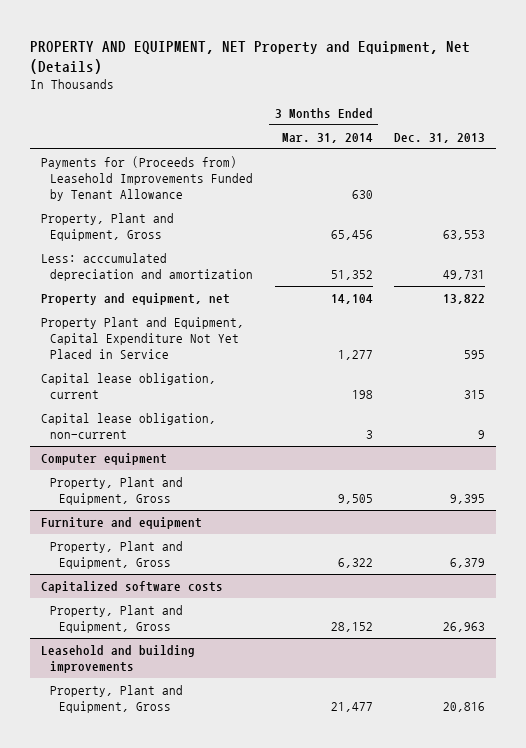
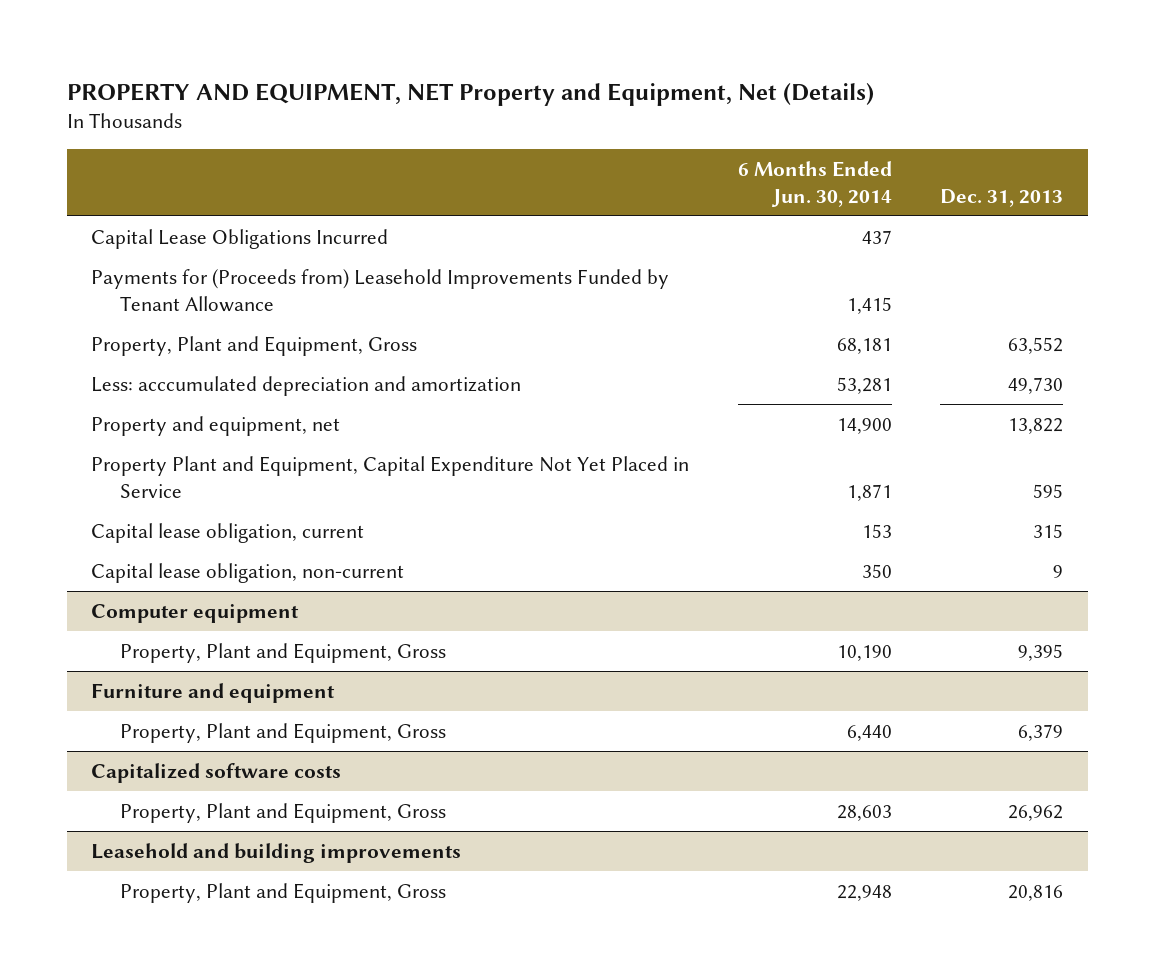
- | 3 Months Ended Mar. 31, 2014 | Dec. 31, 2013
+ | 6 Months Ended Jun. 30, 2014 | Dec. 31, 2013
+ Capital Lease Obligations Incurred | 437 |
- Property, Plant and Equipment, Gross | 65,456 | 63,553
- Less: acccumulated depreciation and amortization | 51,352 | 49,731
+ Property, Plant and Equipment, Gross | 68,181 | 63,552
+ Less: acccumulated depreciation and amortization | 53,281 | 49,730
@ Capitalized software costs
- Property, Plant and Equipment, Gross | 28,152 | 26,963
+ Property, Plant and Equipment, Gross | 28,603 | 26,962

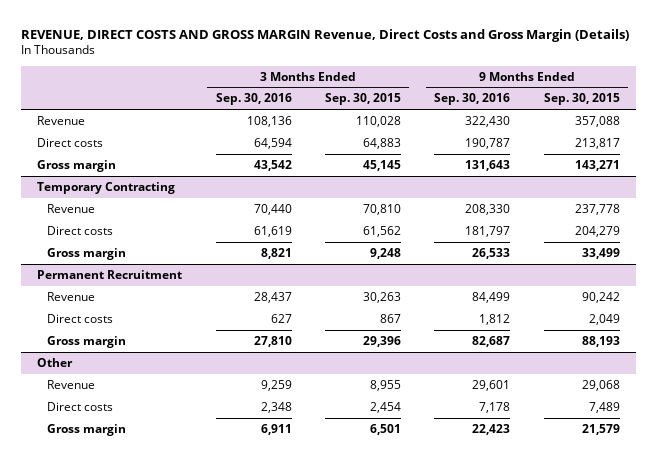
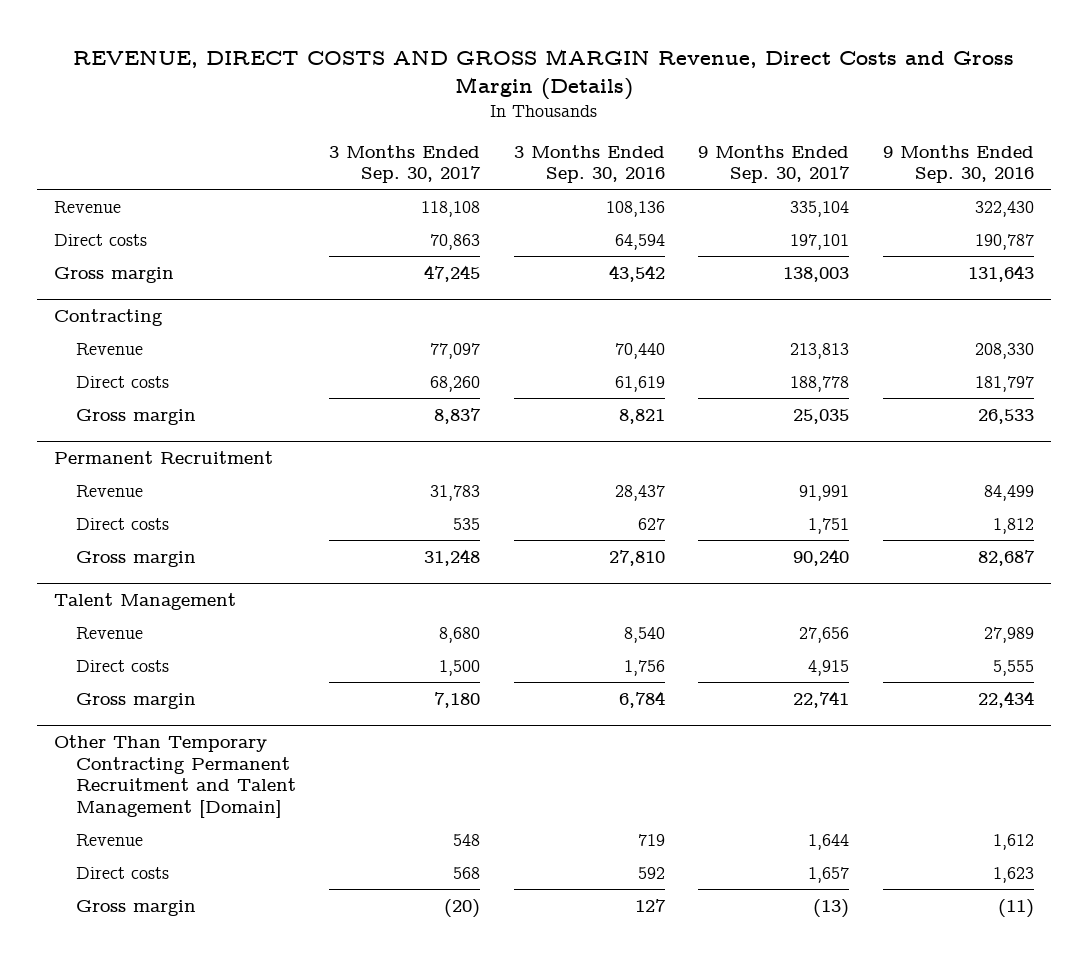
- | 3 Months Ended Sep. 30, 2016 | 3 Months Ended Sep. 30, 2015 | 9 Months Ended Sep. 30, 2016 | 9 Months Ended Sep. 30, 2015
+ | 3 Months Ended Sep. 30, 2017 | 3 Months Ended Sep. 30, 2016 | 9 Months Ended Sep. 30, 2017 | 9 Months Ended Sep. 30, 2016
- Temporary Contracting
+ Contracting
- Other
- Revenue | 9,259 | 8,955 | 29,601 | 29,068
- Direct costs | 2,348 | 2,454 | 7,178 | 7,489
- Gross margin | 6,911 | 6,501 | 22,423 | 21,579
+ Talent Management
+ Revenue | 8,680 | 8,540 | 27,656 | 27,989
+ Direct costs | 1,500 | 1,756 | 4,915 | 5,555
+ Gross margin | 7,180 | 6,784 | 22,741 | 22,434
+ Other Than Temporary Contracting Permanent Recruitment and Talent Management [Domain]
+ Revenue | 548 | 719 | 1,644 | 1,612
+ Direct costs | 568 | 592 | 1,657 | 1,623
+ Gross margin | (20) | 127 | (13) | (11)

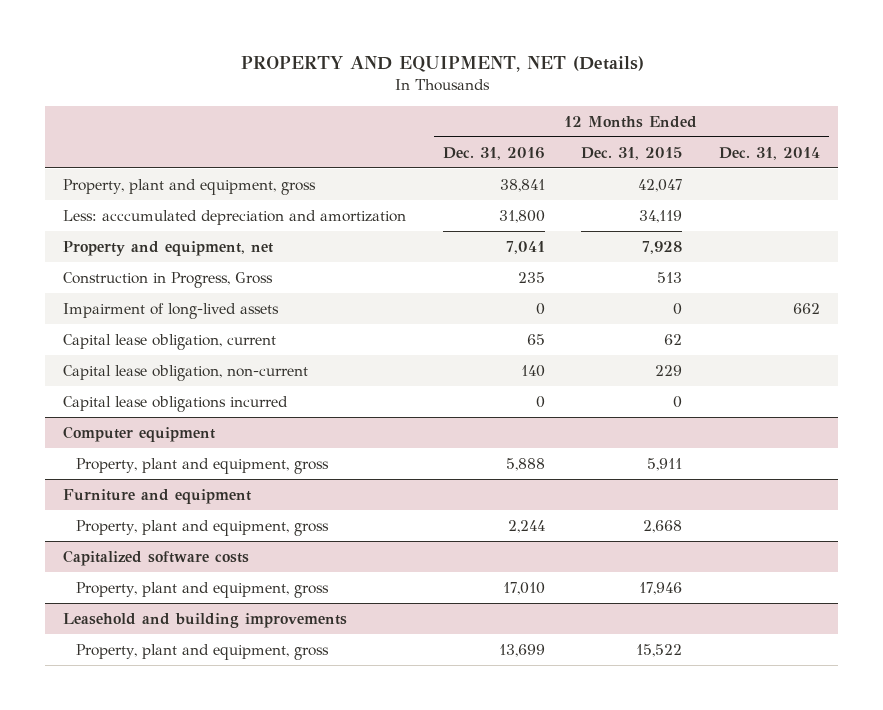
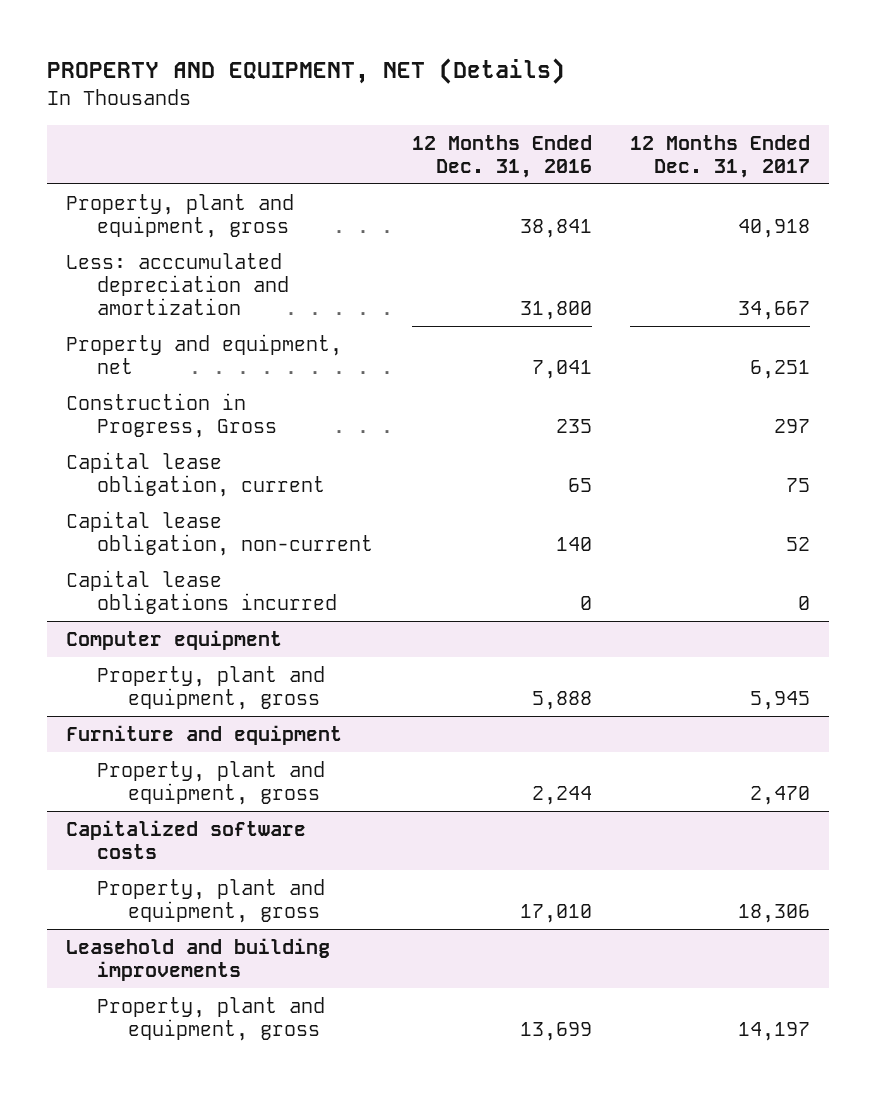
- | 12 Months Ended Dec. 31, 2016 | 12 Months Ended Dec. 31, 2015 | 12 Months Ended Dec. 31, 2014
+ | 12 Months Ended Dec. 31, 2016 | 12 Months Ended Dec. 31, 2017
- Impairment of long-lived assets | 0 | 0 | 662

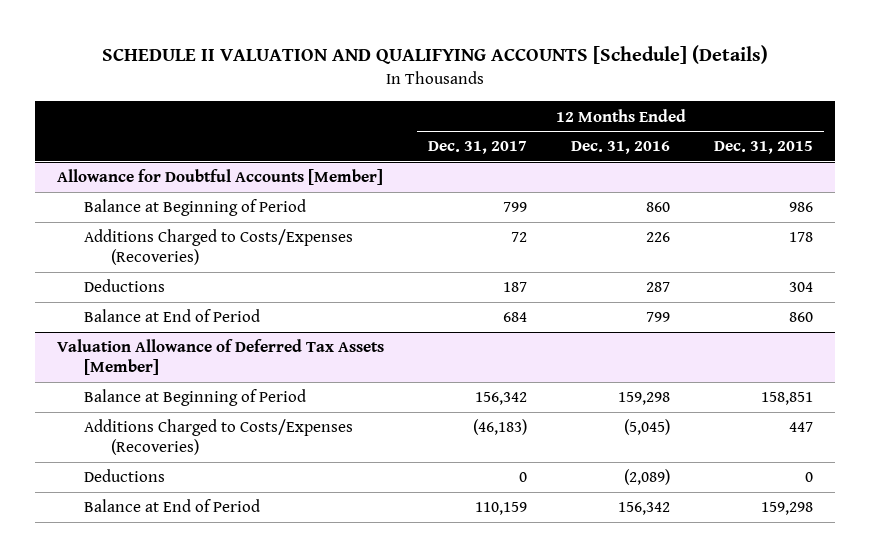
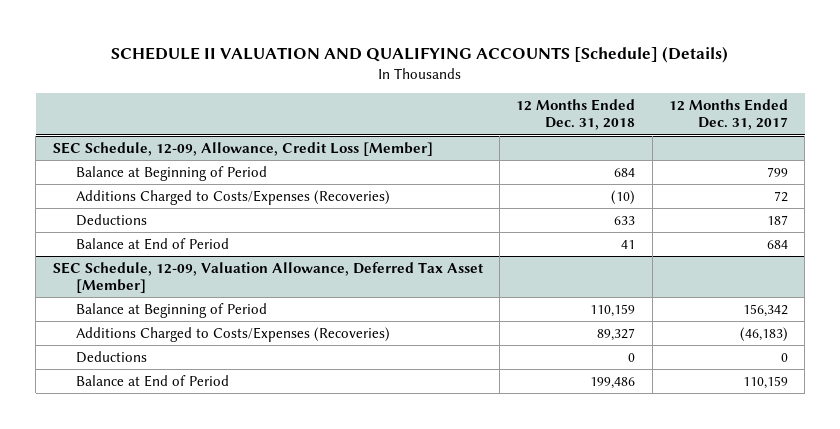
- | 12 Months Ended Dec. 31, 2017 | 12 Months Ended Dec. 31, 2016 | 12 Months Ended Dec. 31, 2015
+ | 12 Months Ended Dec. 31, 2018 | 12 Months Ended Dec. 31, 2017
- Allowance for Doubtful Accounts [Member]
+ SEC Schedule, 12-09, Allowance, Credit Loss [Member]
- Valuation Allowance of Deferred Tax Assets [Member]
+ SEC Schedule, 12-09, Valuation Allowance, Deferred Tax Asset [Member]

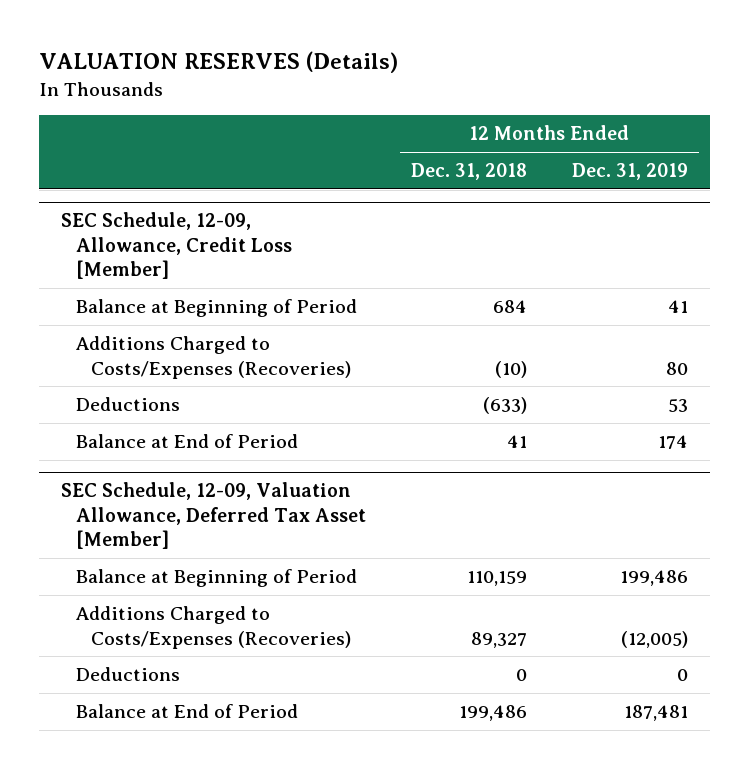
- SCHEDULE II VALUATION AND QUALIFYING ACCOUNTS [Schedule] (Details)
+ VALUATION RESERVES (Details)
- | 12 Months Ended Dec. 31, 2018 | 12 Months Ended Dec. 31, 2017
+ | 12 Months Ended Dec. 31, 2018 | 12 Months Ended Dec. 31, 2019
@ SEC Schedule, 12-09, Allowance, Credit Loss [Member]
- Deductions | 633 | 187
+ Deductions | (633) | 53

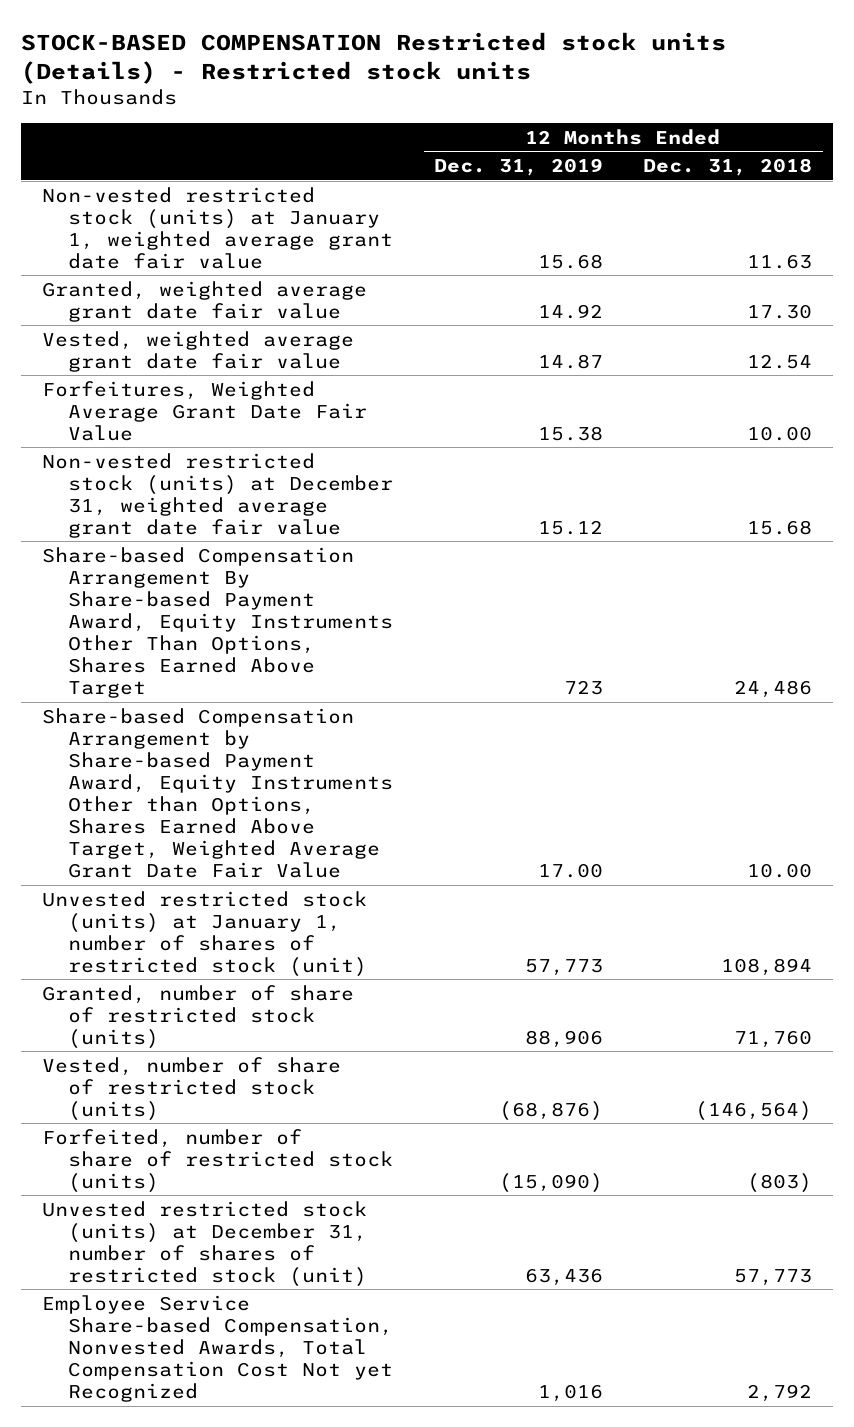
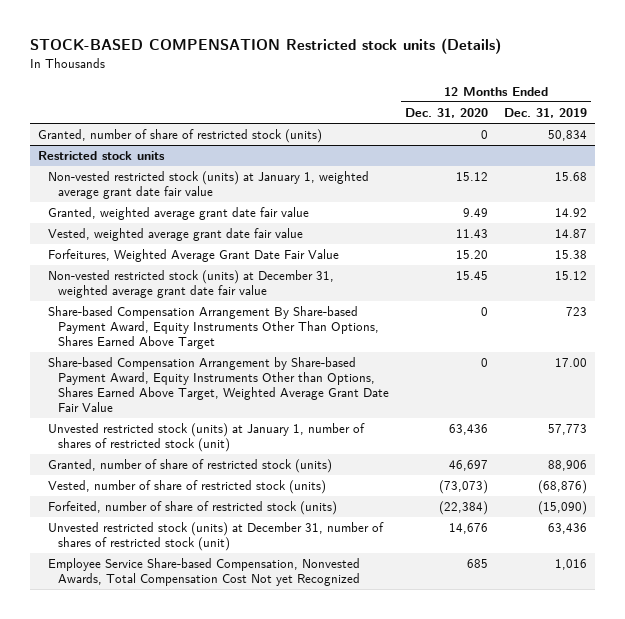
- STOCK-BASED COMPENSATION Restricted stock units (Details) - Restricted stock units
+ STOCK-BASED COMPENSATION Restricted stock units (Details)
- | 12 Months Ended Dec. 31, 2019 | 12 Months Ended Dec. 31, 2018
+ | 12 Months Ended Dec. 31, 2020 | 12 Months Ended Dec. 31, 2019
+ Granted, number of share of restricted stock (units) | 0 | 50,834
+ Restricted stock units

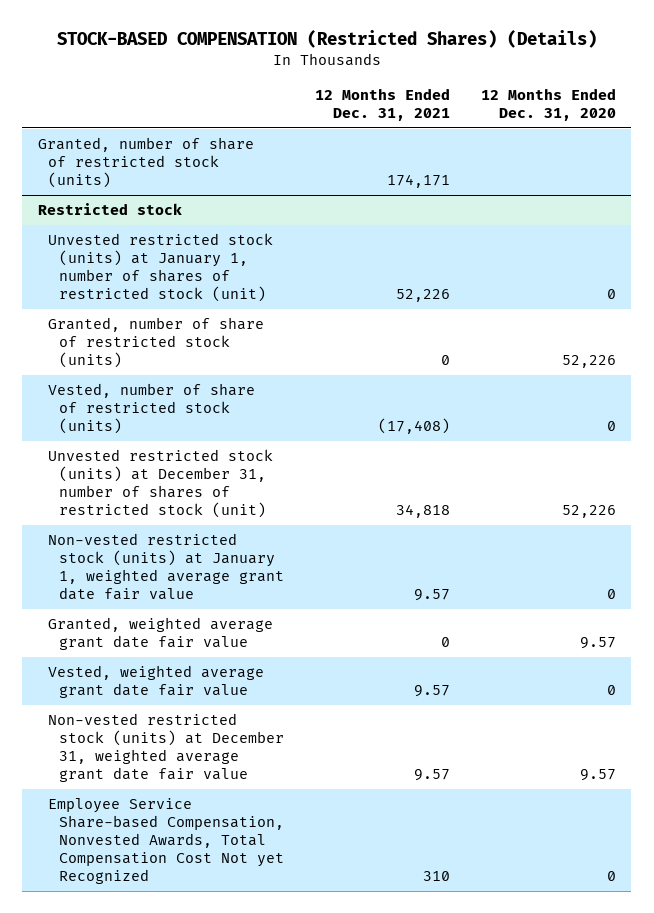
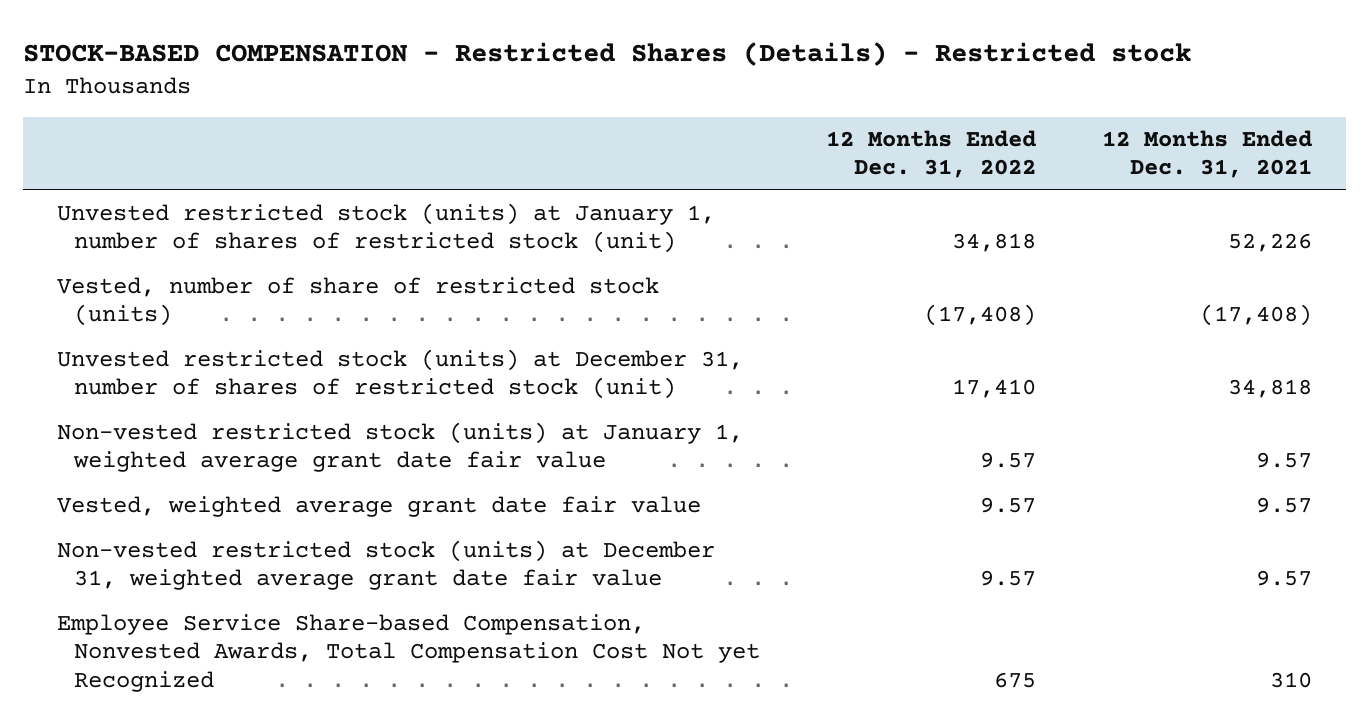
- STOCK-BASED COMPENSATION (Restricted Shares) (Details)
+ STOCK-BASED COMPENSATION - Restricted Shares (Details) - Restricted stock
- | 12 Months Ended Dec. 31, 2021 | 12 Months Ended Dec. 31, 2020
+ | 12 Months Ended Dec. 31, 2022 | 12 Months Ended Dec. 31, 2021
- Granted, number of share of restricted stock (units) | 174,171 |
- Restricted stock
- Granted, number of share of restricted stock (units) | 0 | 52,226
- Granted, weighted average grant date fair value | 0 | 9.57

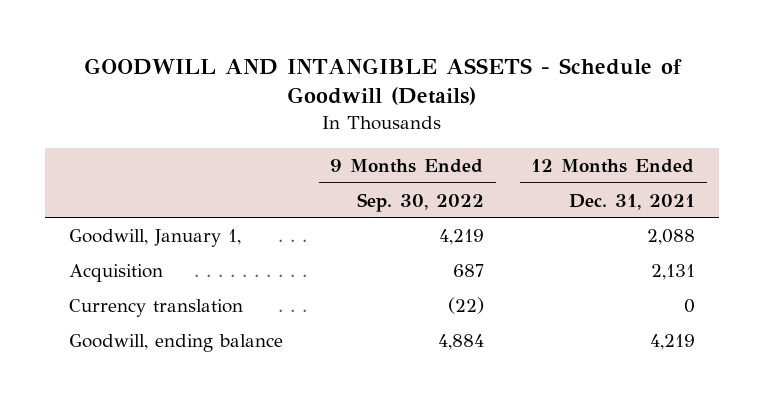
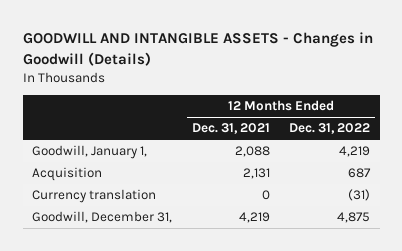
- GOODWILL AND INTANGIBLE ASSETS - Schedule of Goodwill (Details)
+ GOODWILL AND INTANGIBLE ASSETS - Changes in Goodwill (Details)
- | 9 Months Ended Sep. 30, 2022 | 12 Months Ended Dec. 31, 2021
+ | 12 Months Ended Dec. 31, 2021 | 12 Months Ended Dec. 31, 2022
- Goodwill, ending balance | 4,884 | 4,219
+ Goodwill, December 31, | 4,219 | 4,875

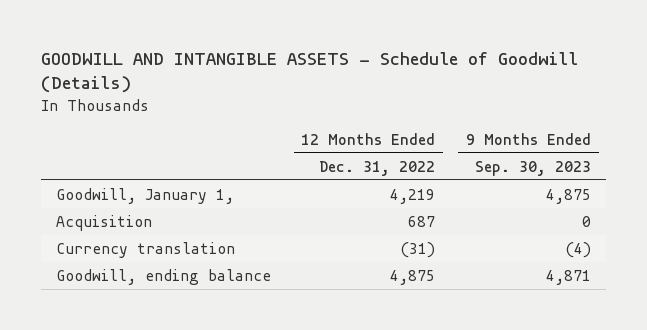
- GOODWILL AND INTANGIBLE ASSETS - Changes in Goodwill (Details)
+ GOODWILL AND INTANGIBLE ASSETS - Schedule of Goodwill (Details)
- | 12 Months Ended Dec. 31, 2021 | 12 Months Ended Dec. 31, 2022
+ | 12 Months Ended Dec. 31, 2022 | 9 Months Ended Sep. 30, 2023
- Goodwill, December 31, | 4,219 | 4,875
+ Goodwill, ending balance | 4,875 | 4,871

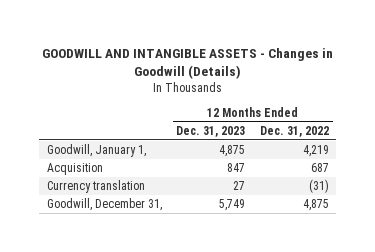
- GOODWILL AND INTANGIBLE ASSETS - Schedule of Goodwill (Details)
+ GOODWILL AND INTANGIBLE ASSETS - Changes in Goodwill (Details)
- | 12 Months Ended Dec. 31, 2022 | 9 Months Ended Sep. 30, 2023
+ | 12 Months Ended Dec. 31, 2023 | 12 Months Ended Dec. 31, 2022
- Goodwill, ending balance | 4,875 | 4,871
+ Goodwill, December 31, | 5,749 | 4,875

